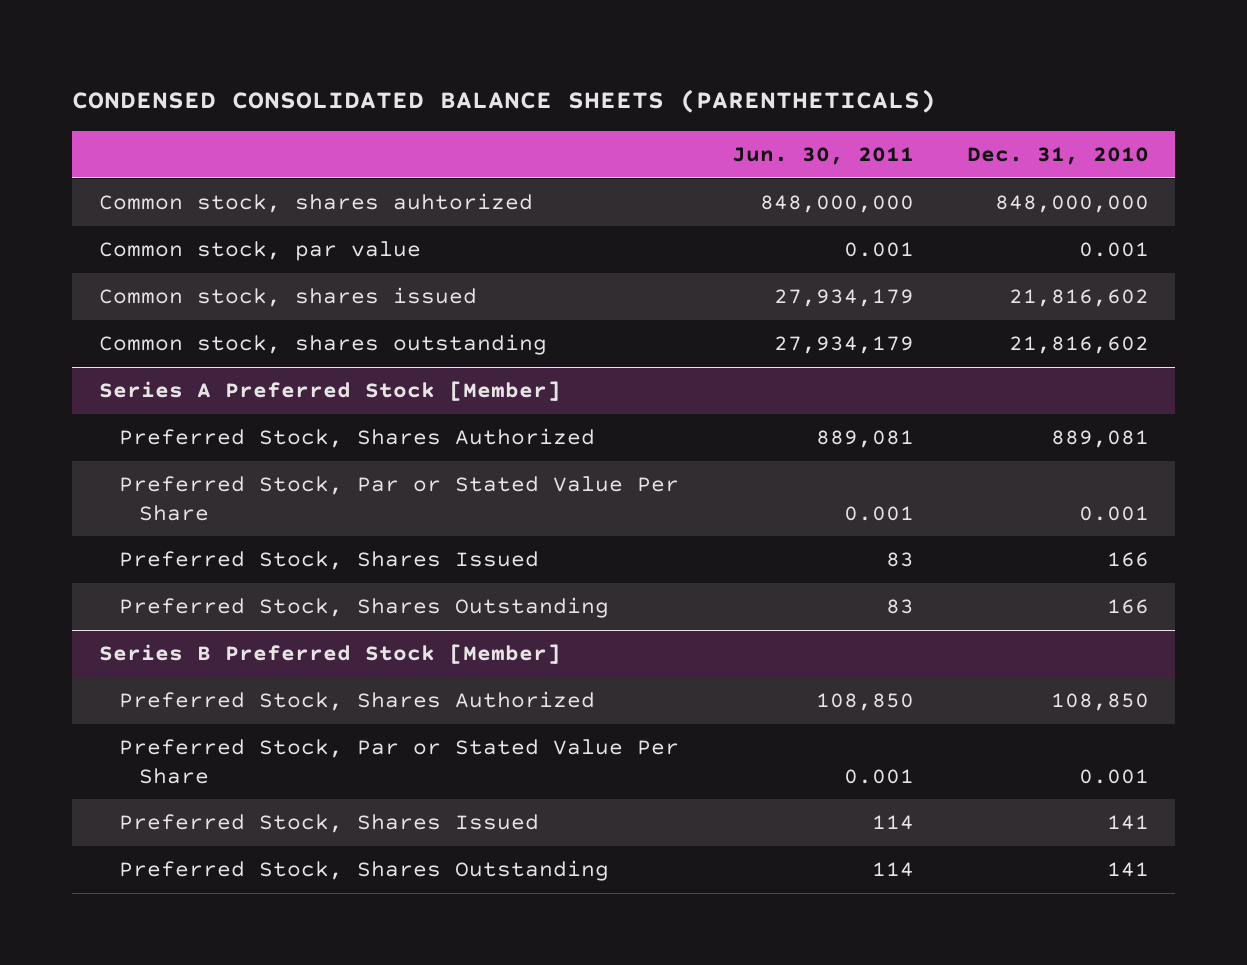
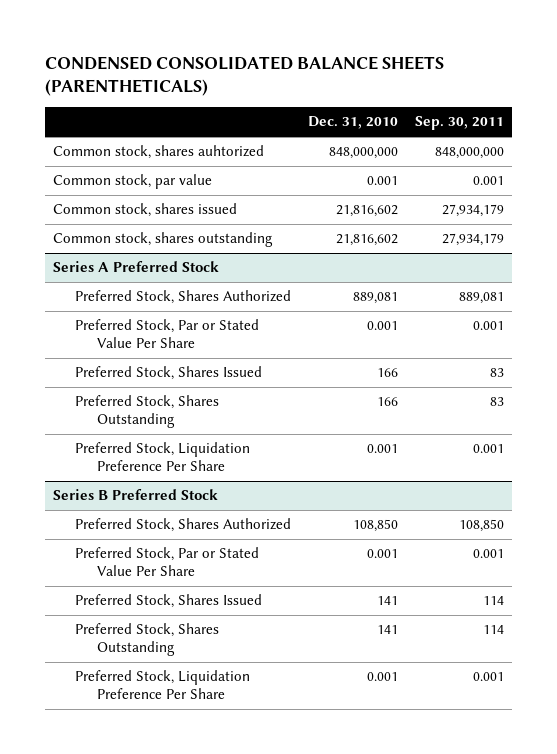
- | Jun. 30, 2011 | Dec. 31, 2010
+ | Dec. 31, 2010 | Sep. 30, 2011
- Series A Preferred Stock [Member]
+ Series A Preferred Stock
- Series B Preferred Stock [Member]
+ Preferred Stock, Liquidation Preference Per Share | 0.001 | 0.001
+ Series B Preferred Stock
+ Preferred Stock, Liquidation Preference Per Share | 0.001 | 0.001

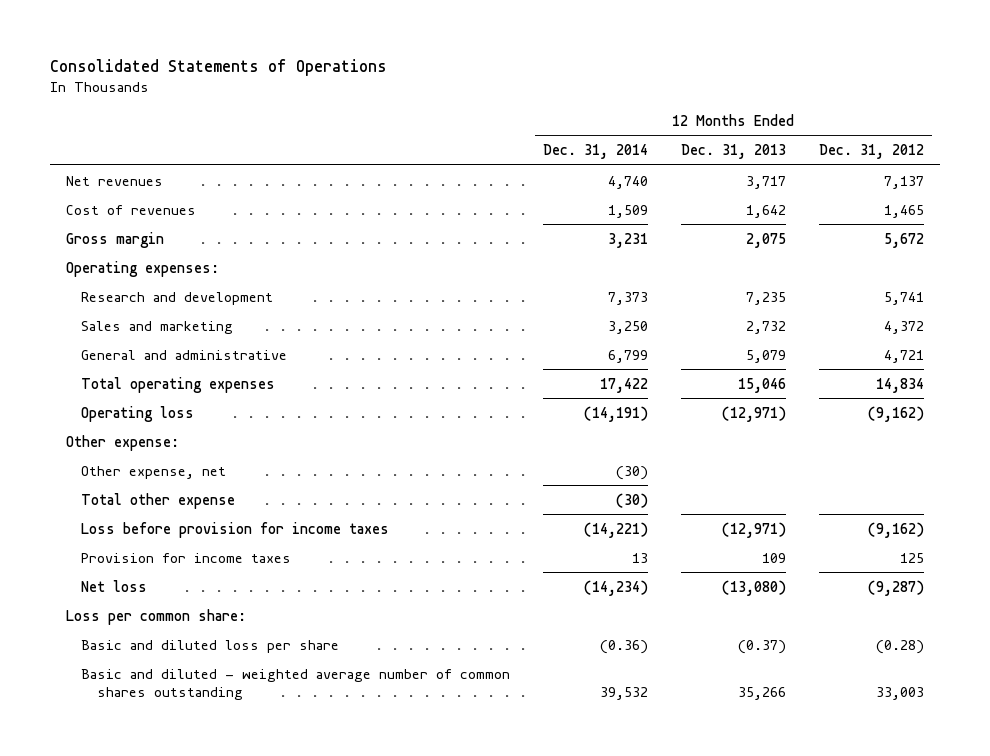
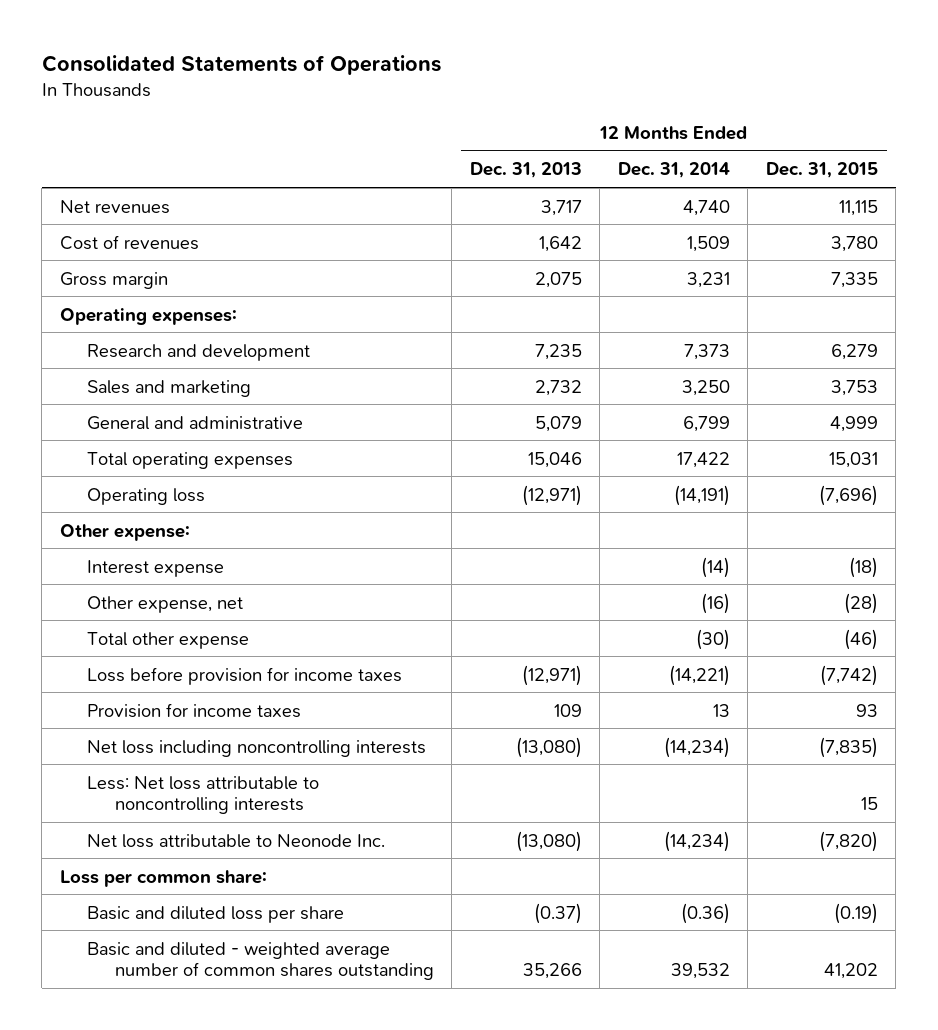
- | 12 Months Ended Dec. 31, 2014 | 12 Months Ended Dec. 31, 2013 | 12 Months Ended Dec. 31, 2012
+ | 12 Months Ended Dec. 31, 2013 | 12 Months Ended Dec. 31, 2014 | 12 Months Ended Dec. 31, 2015
- Other expense, net | (30) | |
+ Interest expense | | (14) | (18)
+ Other expense, net | | (16) | (28)
- Net loss | (14,234) | (13,080) | (9,287)
+ Net loss including noncontrolling interests | (13,080) | (14,234) | (7,835)
+ Less: Net loss attributable to noncontrolling interests | | | 15
+ Net loss attributable to Neonode Inc. | (13,080) | (14,234) | (7,820)

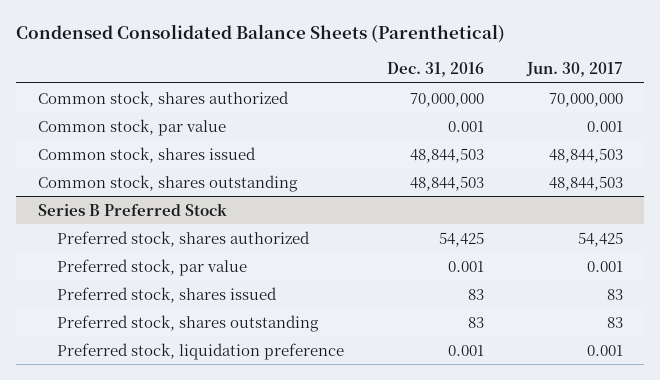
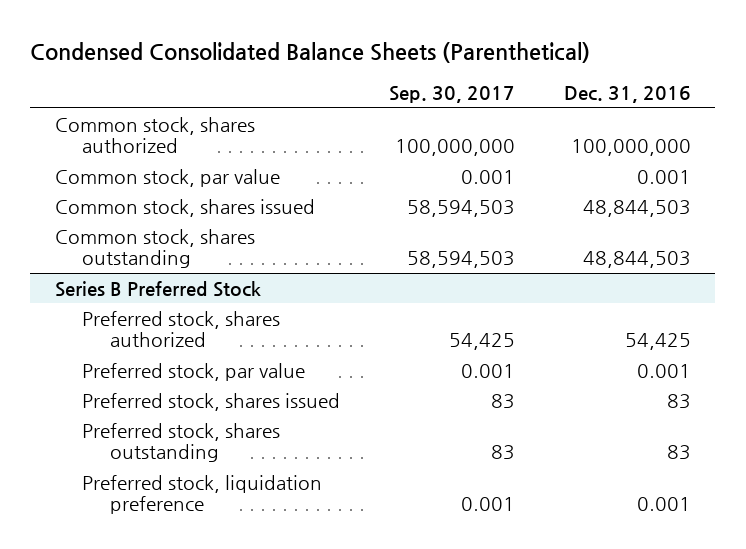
- | Dec. 31, 2016 | Jun. 30, 2017
+ | Sep. 30, 2017 | Dec. 31, 2016
- Common stock, shares authorized | 70,000,000 | 70,000,000
+ Common stock, shares authorized | 100,000,000 | 100,000,000

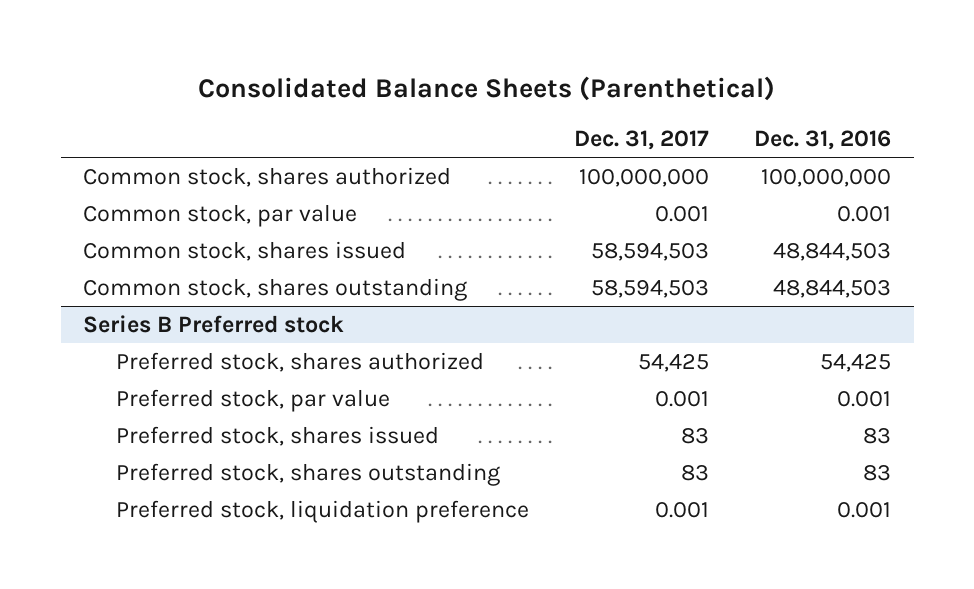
- Condensed Consolidated Balance Sheets (Parenthetical)
+ Consolidated Balance Sheets (Parenthetical)
- | Sep. 30, 2017 | Dec. 31, 2016
+ | Dec. 31, 2017 | Dec. 31, 2016
- Series B Preferred Stock
+ Series B Preferred stock

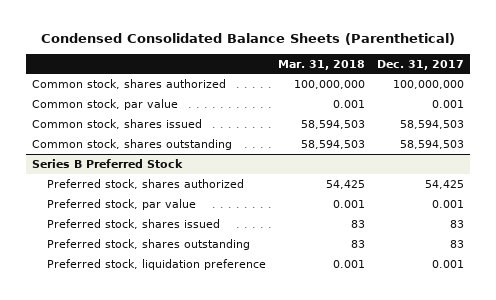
- Consolidated Balance Sheets (Parenthetical)
+ Condensed Consolidated Balance Sheets (Parenthetical)
- | Dec. 31, 2017 | Dec. 31, 2016
+ | Mar. 31, 2018 | Dec. 31, 2017
- Series B Preferred stock
+ Series B Preferred Stock

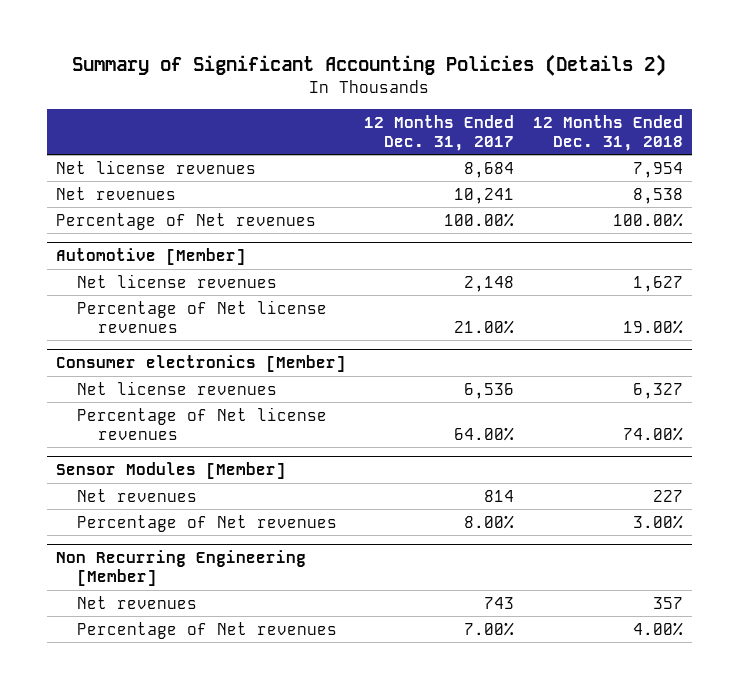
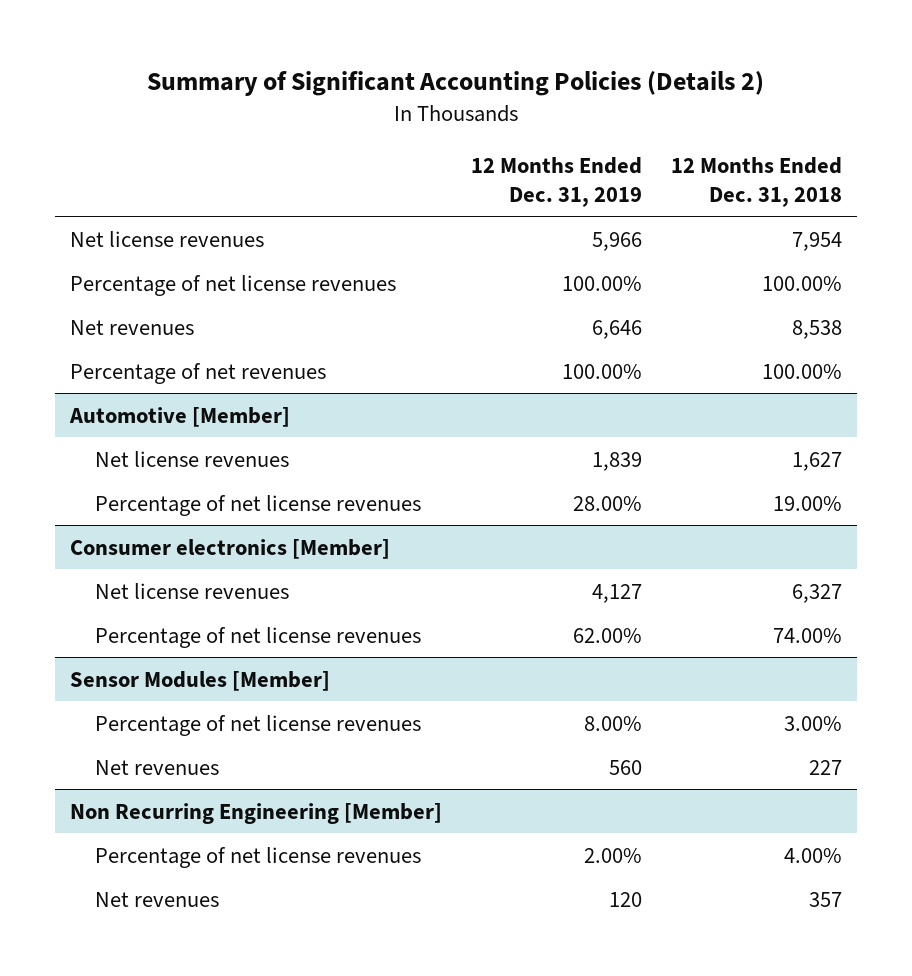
- | 12 Months Ended Dec. 31, 2017 | 12 Months Ended Dec. 31, 2018
+ | 12 Months Ended Dec. 31, 2019 | 12 Months Ended Dec. 31, 2018
+ Percentage of net license revenues | 100.00% | 100.00%
- Percentage of Net revenues | 100.00% | 100.00%
+ Percentage of net revenues | 100.00% | 100.00%
@ Automotive [Member]
- Percentage of Net license revenues | 21.00% | 19.00%
+ Percentage of net license revenues | 28.00% | 19.00%
@ Consumer electronics [Member]
- Percentage of Net license revenues | 64.00% | 74.00%
+ Percentage of net license revenues | 62.00% | 74.00%
@ Sensor Modules [Member]
+ Percentage of net license revenues | 8.00% | 3.00%
- Percentage of Net revenues | 8.00% | 3.00%
@ Non Recurring Engineering [Member]
+ Percentage of net license revenues | 2.00% | 4.00%
- Percentage of Net revenues | 7.00% | 4.00%

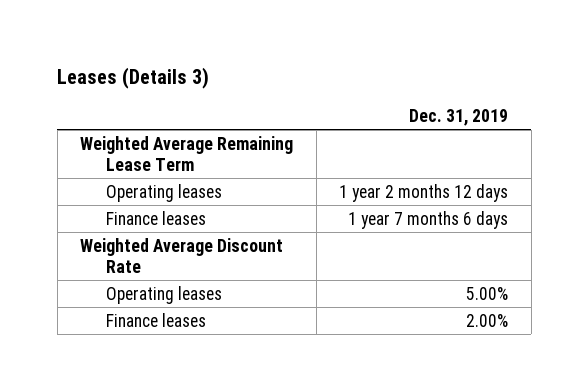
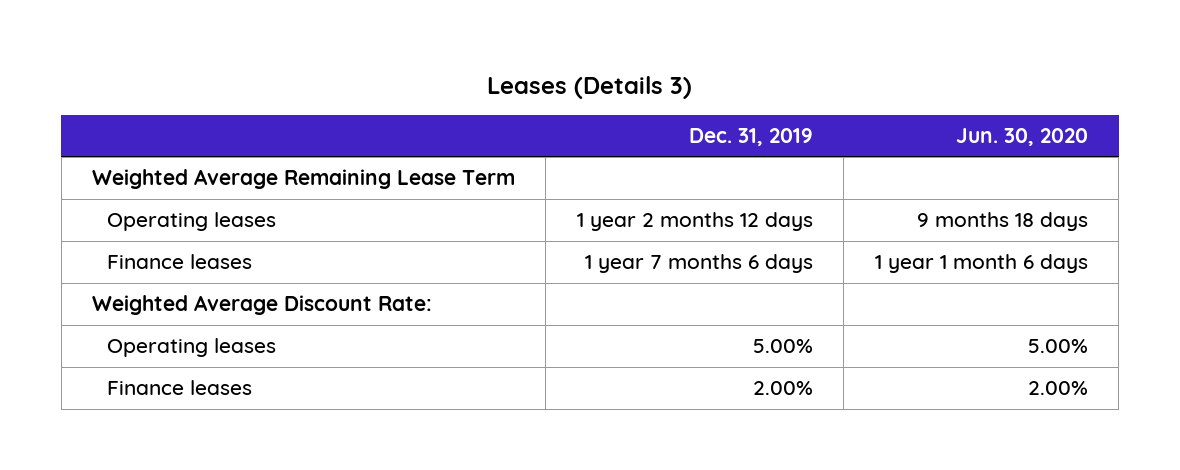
- | Dec. 31, 2019
+ | Dec. 31, 2019 | Jun. 30, 2020
- Weighted Average Discount Rate
+ Weighted Average Discount Rate:

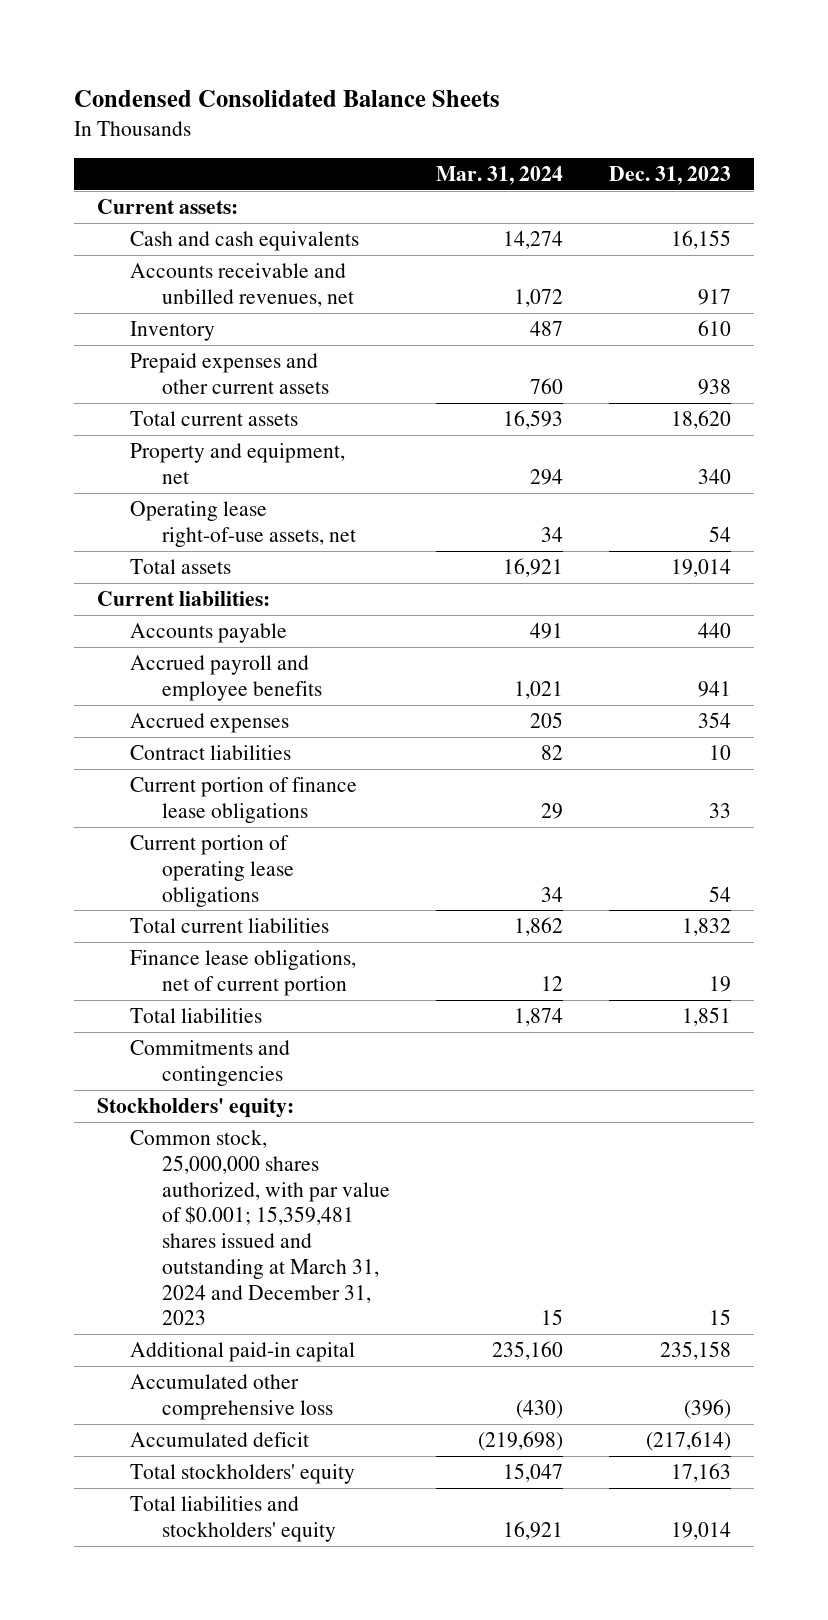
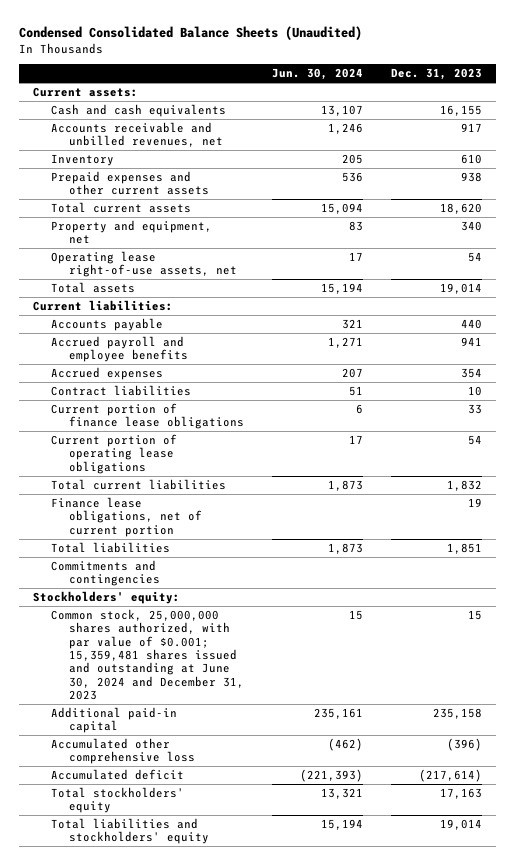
- Condensed Consolidated Balance Sheets
+ Condensed Consolidated Balance Sheets (Unaudited)
- | Mar. 31, 2024 | Dec. 31, 2023
+ | Jun. 30, 2024 | Dec. 31, 2023
- Common stock, 25,000,000 shares authorized, with par value of $0.001; 15,359,481 shares issued and outstanding at March 31, 2024 and December 31, 2023 | 15 | 15
+ Common stock, 25,000,000 shares authorized, with par value of $0.001; 15,359,481 shares issued and outstanding at June 30, 2024 and December 31, 2023 | 15 | 15

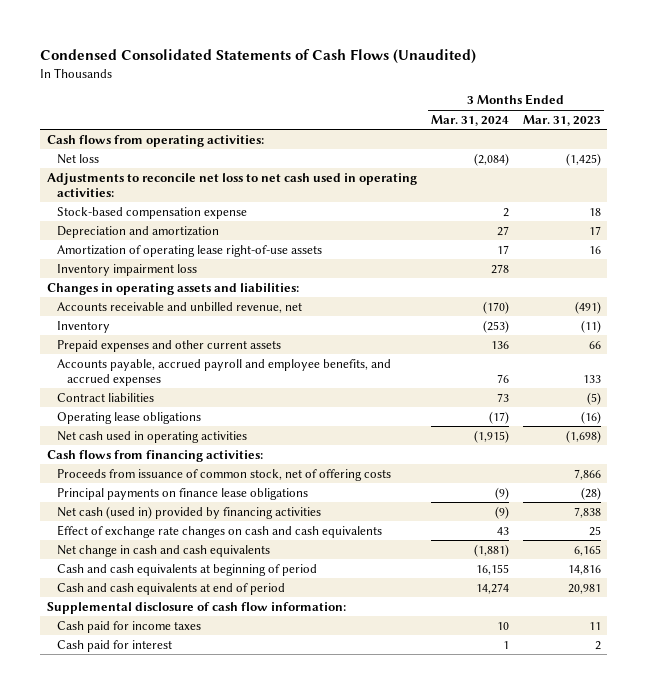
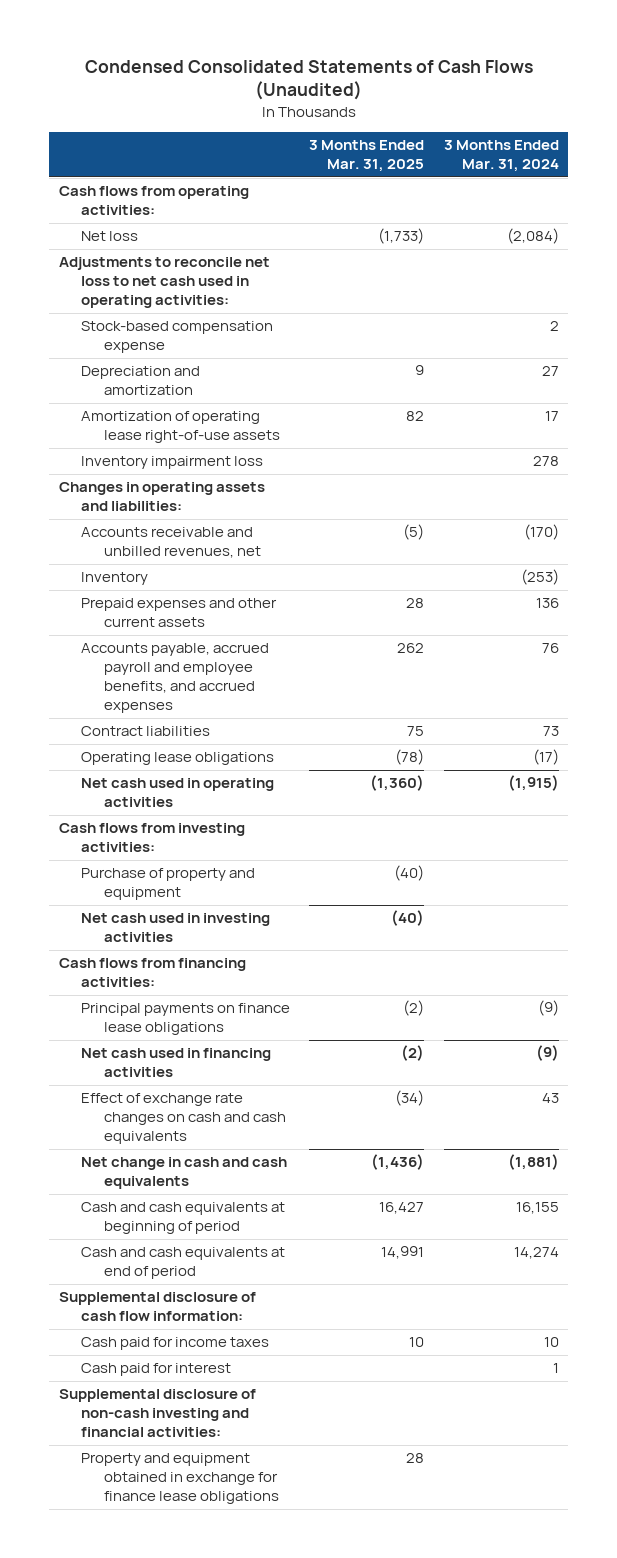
- | 3 Months Ended Mar. 31, 2024 | 3 Months Ended Mar. 31, 2023
+ | 3 Months Ended Mar. 31, 2025 | 3 Months Ended Mar. 31, 2024
- Accounts receivable and unbilled revenue, net | (170) | (491)
+ Accounts receivable and unbilled revenues, net | (5) | (170)
+ Cash flows from investing activities:
+ Purchase of property and equipment | (40) |
+ Net cash used in investing activities | (40) |
- Proceeds from issuance of common stock, net of offering costs | | 7,866
- Net cash (used in) provided by financing activities | (9) | 7,838
+ Net cash used in financing activities | (2) | (9)
+ Supplemental disclosure of non-cash investing and financial activities:
+ Property and equipment obtained in exchange for finance lease obligations | 28 |

